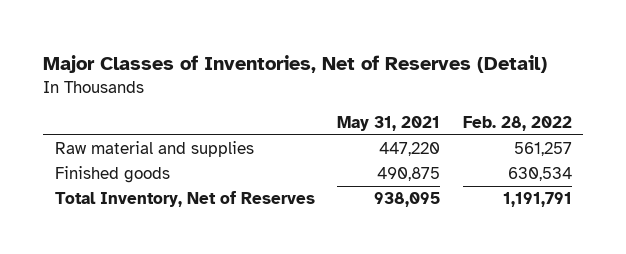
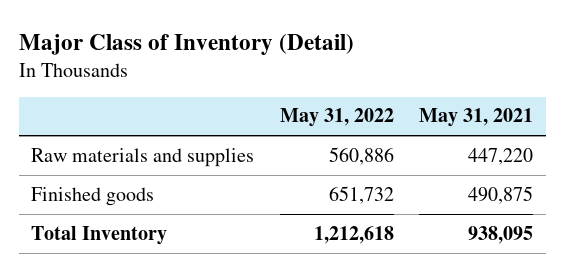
- Major Classes of Inventories, Net of Reserves (Detail)
+ Major Class of Inventory (Detail)
- | May 31, 2021 | Feb. 28, 2022
+ | May 31, 2022 | May 31, 2021
- Raw material and supplies | 447,220 | 561,257
+ Raw materials and supplies | 560,886 | 447,220
- Total Inventory, Net of Reserves | 938,095 | 1,191,791
+ Total Inventory | 1,212,618 | 938,095

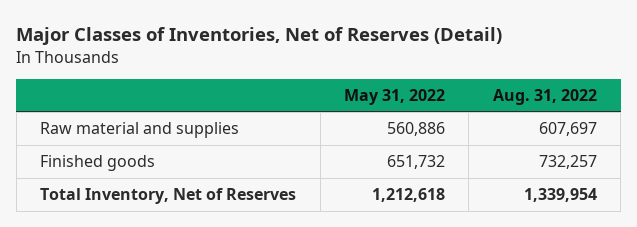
- Major Class of Inventory (Detail)
+ Major Classes of Inventories, Net of Reserves (Detail)
- | May 31, 2022 | May 31, 2021
+ | May 31, 2022 | Aug. 31, 2022
- Raw materials and supplies | 560,886 | 447,220
+ Raw material and supplies | 560,886 | 607,697
- Total Inventory | 1,212,618 | 938,095
+ Total Inventory, Net of Reserves | 1,212,618 | 1,339,954

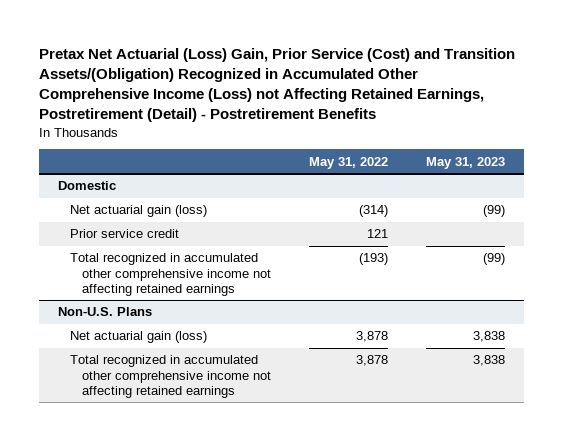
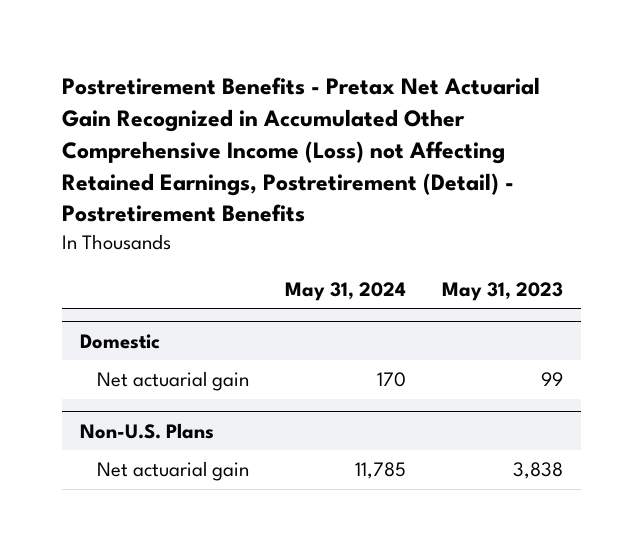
- Pretax Net Actuarial (Loss) Gain, Prior Service (Cost) and Transition Assets/(Obligation) Recognized in Accumulated Other Comprehensive Income (Loss) not Affecting Retained Earnings, Postretirement (Detail) - Postretirement Benefits
+ Postretirement Benefits - Pretax Net Actuarial Gain Recognized in Accumulated Other Comprehensive Income (Loss) not Affecting Retained Earnings, Postretirement (Detail) - Postretirement Benefits
- | May 31, 2022 | May 31, 2023
+ | May 31, 2024 | May 31, 2023
@ Domestic
- Net actuarial gain (loss) | (314) | (99)
- Prior service credit | 121 |
- Total recognized in accumulated other comprehensive income not affecting retained earnings | (193) | (99)
+ Net actuarial gain | 170 | 99
@ Non-U.S. Plans
- Net actuarial gain (loss) | 3,878 | 3,838
- Total recognized in accumulated other comprehensive income not affecting retained earnings | 3,878 | 3,838
+ Net actuarial gain | 11,785 | 3,838

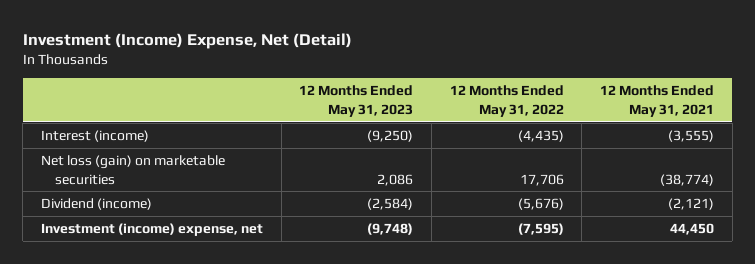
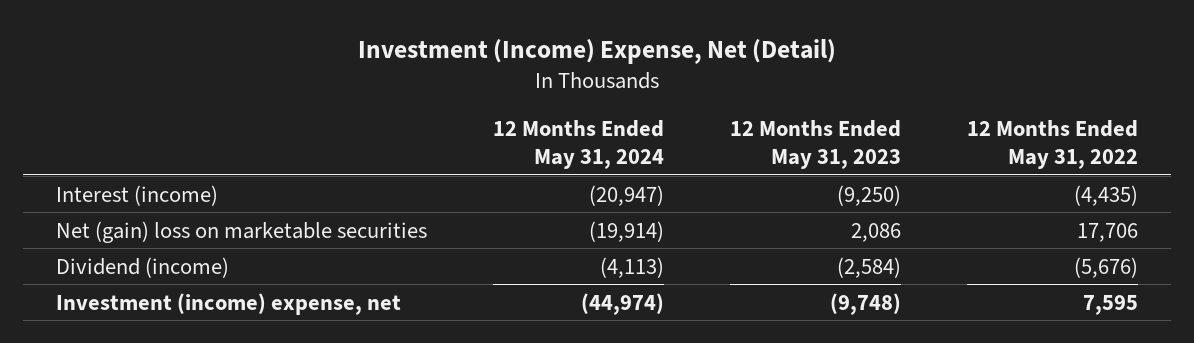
- | 12 Months Ended May 31, 2023 | 12 Months Ended May 31, 2022 | 12 Months Ended May 31, 2021
+ | 12 Months Ended May 31, 2024 | 12 Months Ended May 31, 2023 | 12 Months Ended May 31, 2022
- Net loss (gain) on marketable securities | 2,086 | 17,706 | (38,774)
+ Net (gain) loss on marketable securities | (19,914) | 2,086 | 17,706
- Investment (income) expense, net | (9,748) | (7,595) | 44,450
+ Investment (income) expense, net | (44,974) | (9,748) | 7,595

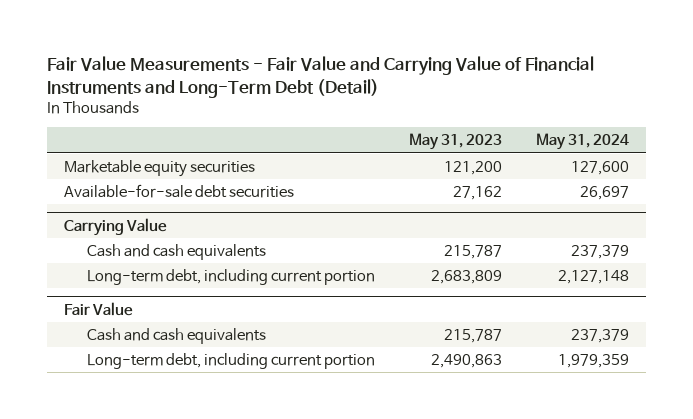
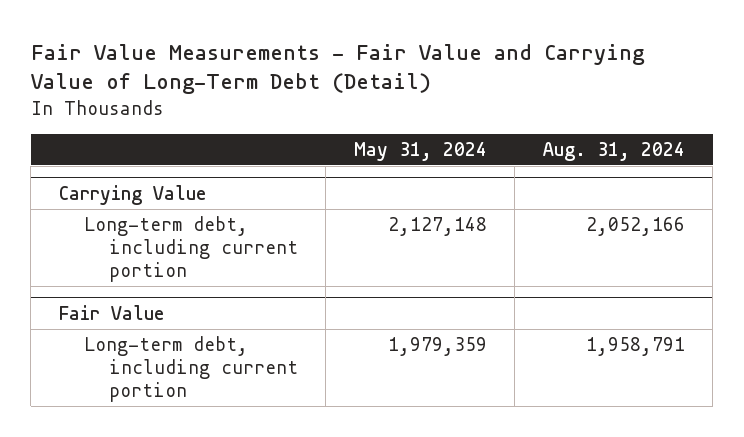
- Fair Value Measurements - Fair Value and Carrying Value of Financial Instruments and Long-Term Debt (Detail)
+ Fair Value Measurements - Fair Value and Carrying Value of Long-Term Debt (Detail)
- | May 31, 2023 | May 31, 2024
+ | May 31, 2024 | Aug. 31, 2024
- Marketable equity securities | 121,200 | 127,600
- Available-for-sale debt securities | 27,162 | 26,697
@ Carrying Value
- Cash and cash equivalents | 215,787 | 237,379
@ Fair Value
- Cash and cash equivalents | 215,787 | 237,379

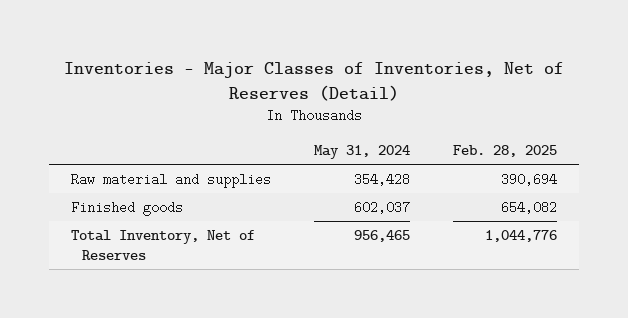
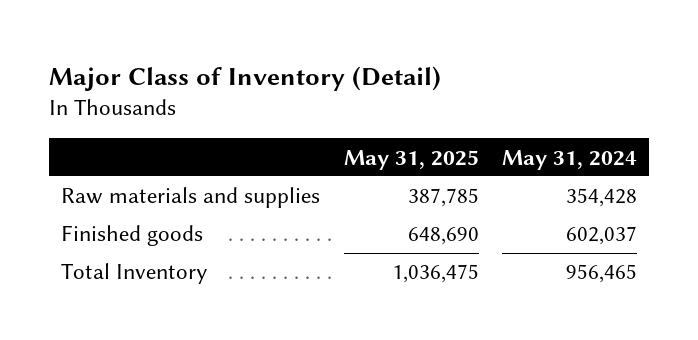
- Inventories - Major Classes of Inventories, Net of Reserves (Detail)
+ Major Class of Inventory (Detail)
- | May 31, 2024 | Feb. 28, 2025
+ | May 31, 2025 | May 31, 2024
- Raw material and supplies | 354,428 | 390,694
+ Raw materials and supplies | 387,785 | 354,428
- Total Inventory, Net of Reserves | 956,465 | 1,044,776
+ Total Inventory | 1,036,475 | 956,465

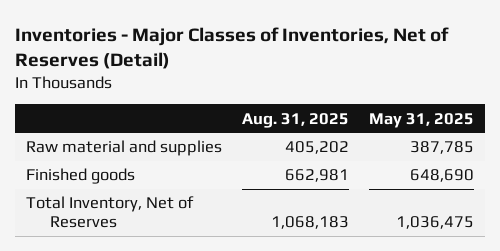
- Major Class of Inventory (Detail)
+ Inventories - Major Classes of Inventories, Net of Reserves (Detail)
- | May 31, 2025 | May 31, 2024
+ | Aug. 31, 2025 | May 31, 2025
- Raw materials and supplies | 387,785 | 354,428
+ Raw material and supplies | 405,202 | 387,785
- Total Inventory | 1,036,475 | 956,465
+ Total Inventory, Net of Reserves | 1,068,183 | 1,036,475

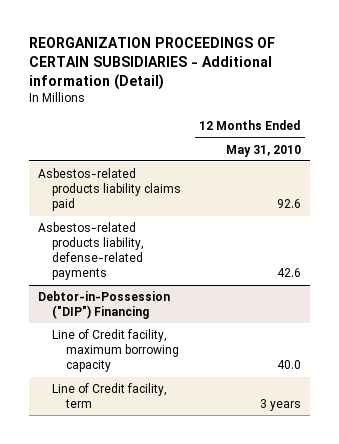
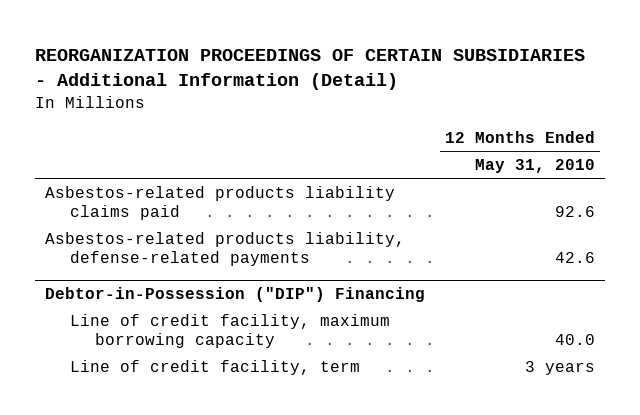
- REORGANIZATION PROCEEDINGS OF CERTAIN SUBSIDIARIES - Additional information (Detail)
+ REORGANIZATION PROCEEDINGS OF CERTAIN SUBSIDIARIES - Additional Information (Detail)
@ Debtor-in-Possession ("DIP") Financing
- Line of Credit facility, maximum borrowing capacity | 40.0
- Line of Credit facility, term | 3 years
+ Line of credit facility, maximum borrowing capacity | 40.0
+ Line of credit facility, term | 3 years

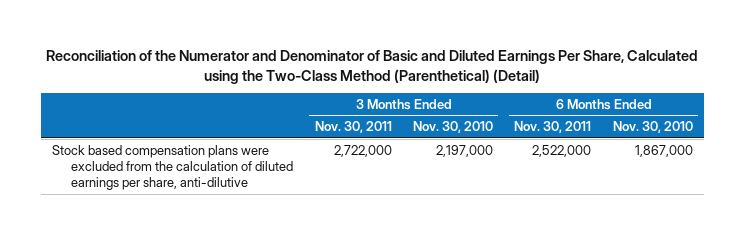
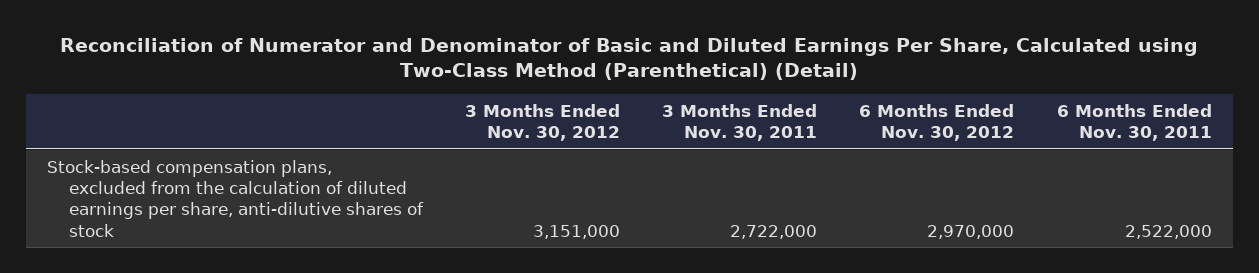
- Reconciliation of the Numerator and Denominator of Basic and Diluted Earnings Per Share, Calculated using the Two-Class Method (Parenthetical) (Detail)
+ Reconciliation of Numerator and Denominator of Basic and Diluted Earnings Per Share, Calculated using Two-Class Method (Parenthetical) (Detail)
- | 3 Months Ended Nov. 30, 2011 | 3 Months Ended Nov. 30, 2010 | 6 Months Ended Nov. 30, 2011 | 6 Months Ended Nov. 30, 2010
+ | 3 Months Ended Nov. 30, 2012 | 3 Months Ended Nov. 30, 2011 | 6 Months Ended Nov. 30, 2012 | 6 Months Ended Nov. 30, 2011
- Stock based compensation plans were excluded from the calculation of diluted earnings per share, anti-dilutive | 2,722,000 | 2,197,000 | 2,522,000 | 1,867,000
+ Stock-based compensation plans, excluded from the calculation of diluted earnings per share, anti-dilutive shares of stock | 3,151,000 | 2,722,000 | 2,970,000 | 2,522,000

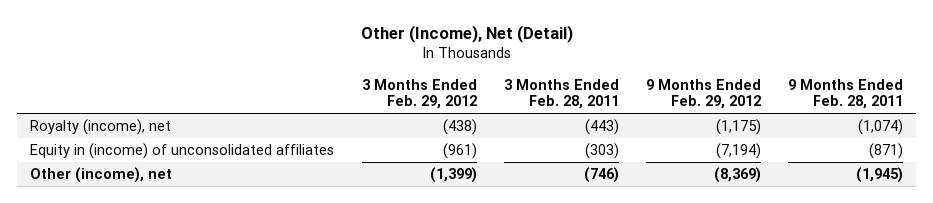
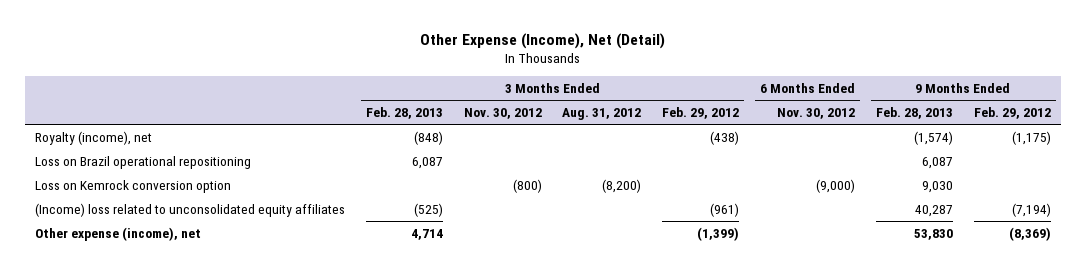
- Other (Income), Net (Detail)
+ Other Expense (Income), Net (Detail)
- | 3 Months Ended Feb. 29, 2012 | 3 Months Ended Feb. 28, 2011 | 9 Months Ended Feb. 29, 2012 | 9 Months Ended Feb. 28, 2011
+ | 3 Months Ended Feb. 28, 2013 | 3 Months Ended Nov. 30, 2012 | 3 Months Ended Aug. 31, 2012 | 3 Months Ended Feb. 29, 2012 | 6 Months Ended Nov. 30, 2012 | 9 Months Ended Feb. 28, 2013 | 9 Months Ended Feb. 29, 2012
- Equity in (income) of unconsolidated affiliates | (961) | (303) | (7,194) | (871)
- Other (income), net | (1,399) | (746) | (8,369) | (1,945)
+ Loss on Brazil operational repositioning | 6,087 | | | | | 6,087 |
+ Loss on Kemrock conversion option | | (800) | (8,200) | | (9,000) | 9,030 |
+ (Income) loss related to unconsolidated equity affiliates | (525) | | | (961) | | 40,287 | (7,194)
+ Other expense (income), net | 4,714 | | | (1,399) | | 53,830 | (8,369)

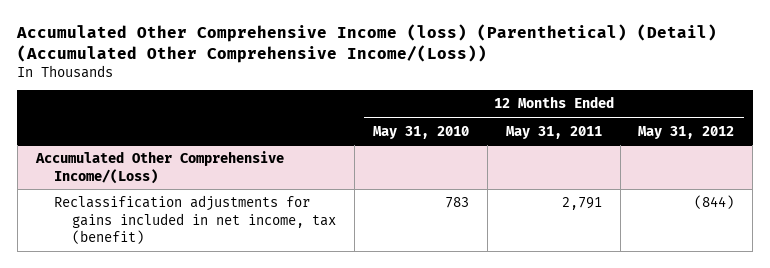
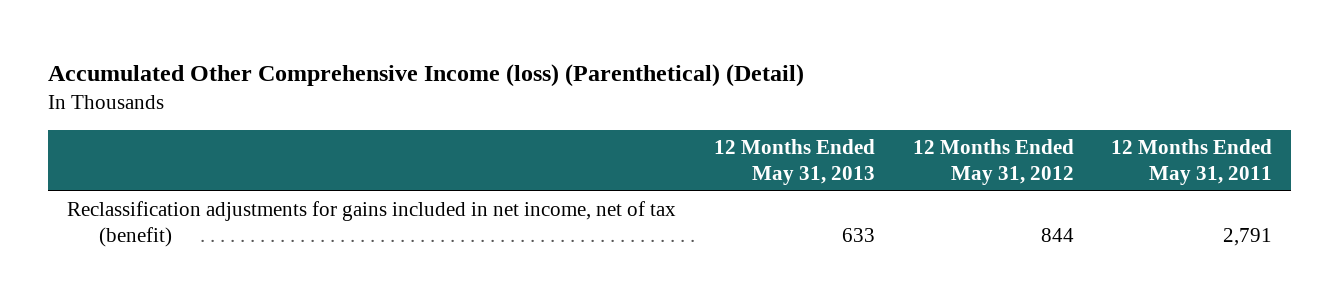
- Accumulated Other Comprehensive Income (loss) (Parenthetical) (Detail) (Accumulated Other Comprehensive Income/(Loss))
+ Accumulated Other Comprehensive Income (loss) (Parenthetical) (Detail)
- | 12 Months Ended May 31, 2010 | 12 Months Ended May 31, 2011 | 12 Months Ended May 31, 2012
+ | 12 Months Ended May 31, 2013 | 12 Months Ended May 31, 2012 | 12 Months Ended May 31, 2011
- Accumulated Other Comprehensive Income/(Loss)
- Reclassification adjustments for gains included in net income, tax (benefit) | 783 | 2,791 | (844)
+ Reclassification adjustments for gains included in net income, net of tax (benefit) | 633 | 844 | 2,791

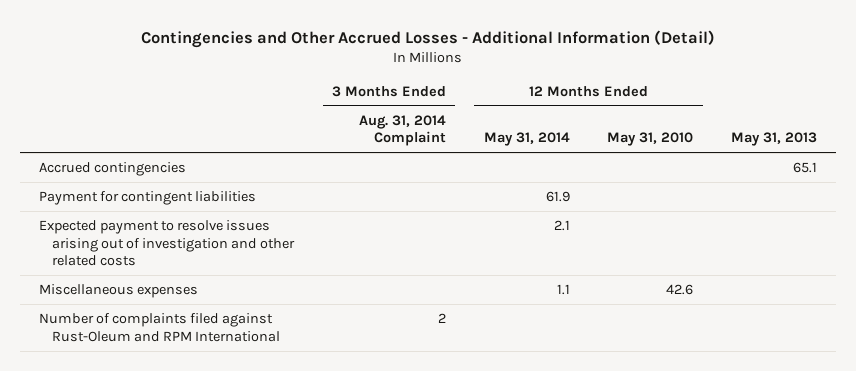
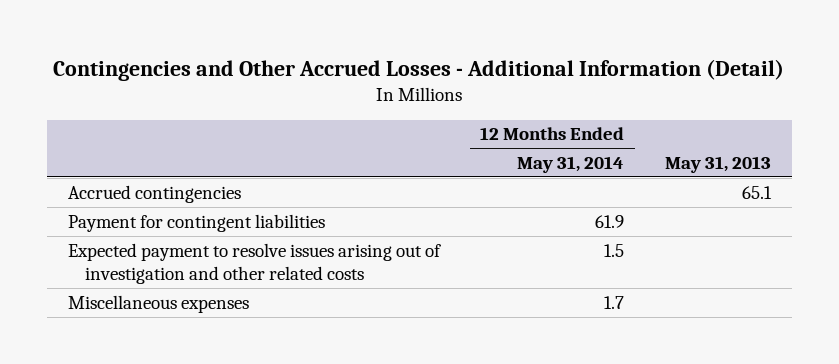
- | 3 Months Ended Aug. 31, 2014 Complaint | 12 Months Ended May 31, 2014 | 12 Months Ended May 31, 2010 | May 31, 2013
+ | 12 Months Ended May 31, 2014 | May 31, 2013
- Expected payment to resolve issues arising out of investigation and other related costs | | 2.1 | |
- Miscellaneous expenses | | 1.1 | 42.6 |
- Number of complaints filed against Rust-Oleum and RPM International | 2 | | |
+ Expected payment to resolve issues arising out of investigation and other related costs | 1.5 |
+ Miscellaneous expenses | 1.7 |

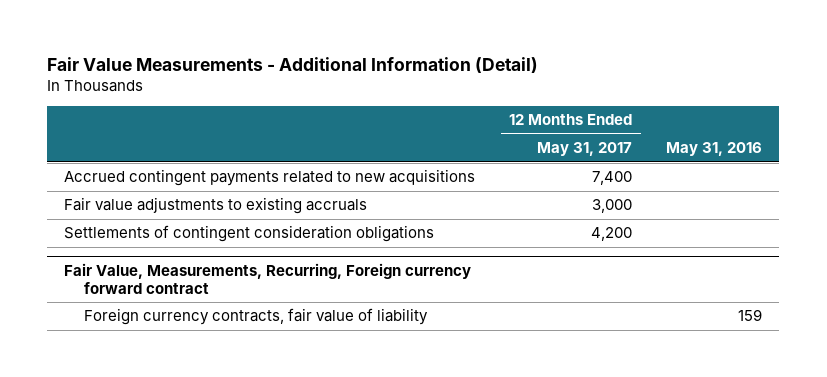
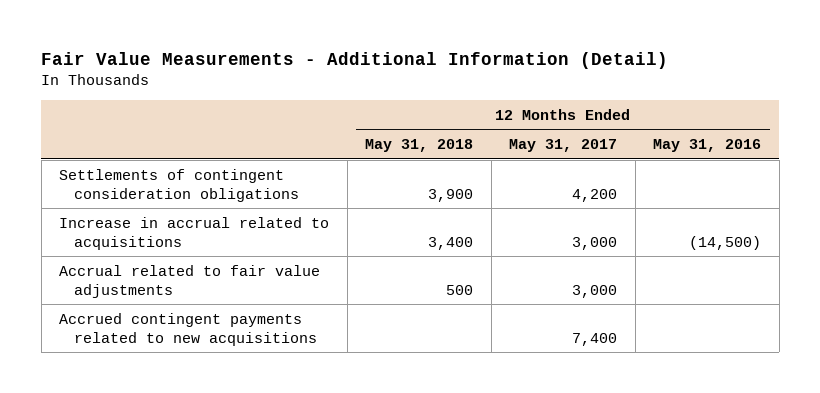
- | 12 Months Ended May 31, 2017 | May 31, 2016
+ | 12 Months Ended May 31, 2018 | 12 Months Ended May 31, 2017 | 12 Months Ended May 31, 2016
- Fair value adjustments to existing accruals | 3,000 |
- Fair Value, Measurements, Recurring, Foreign currency forward contract
- Foreign currency contracts, fair value of liability | | 159
+ Increase in accrual related to acquisitions | 3,400 | 3,000 | (14,500)
+ Accrual related to fair value adjustments | 500 | 3,000 |
moved down: Accrued contingent payments related to new acquisitions | | 7,400 |

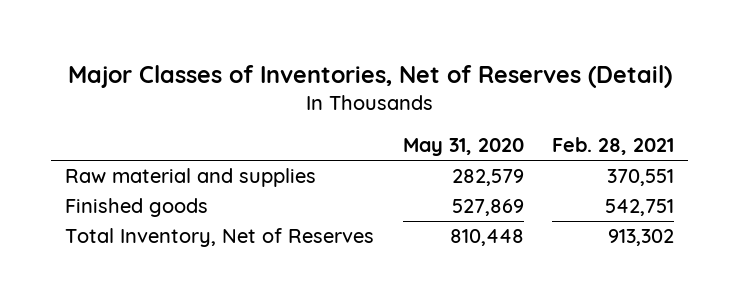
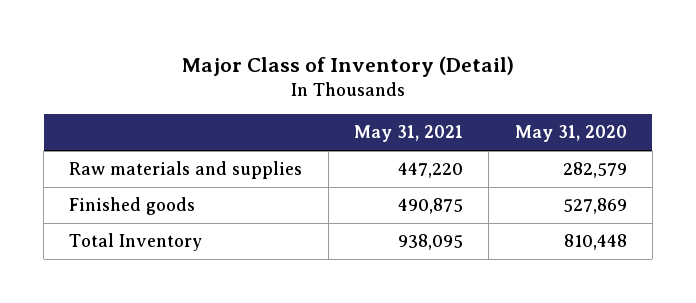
- Major Classes of Inventories, Net of Reserves (Detail)
+ Major Class of Inventory (Detail)
- | May 31, 2020 | Feb. 28, 2021
+ | May 31, 2021 | May 31, 2020
- Raw material and supplies | 282,579 | 370,551
+ Raw materials and supplies | 447,220 | 282,579
- Total Inventory, Net of Reserves | 810,448 | 913,302
+ Total Inventory | 938,095 | 810,448

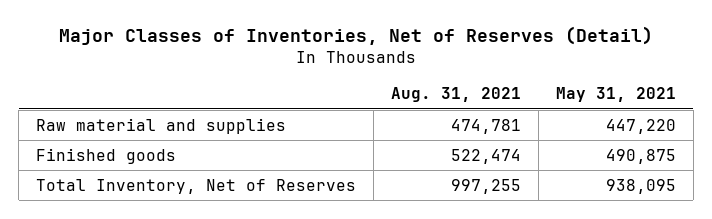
- Major Class of Inventory (Detail)
+ Major Classes of Inventories, Net of Reserves (Detail)
- | May 31, 2021 | May 31, 2020
+ | Aug. 31, 2021 | May 31, 2021
- Raw materials and supplies | 447,220 | 282,579
+ Raw material and supplies | 474,781 | 447,220
- Total Inventory | 938,095 | 810,448
+ Total Inventory, Net of Reserves | 997,255 | 938,095

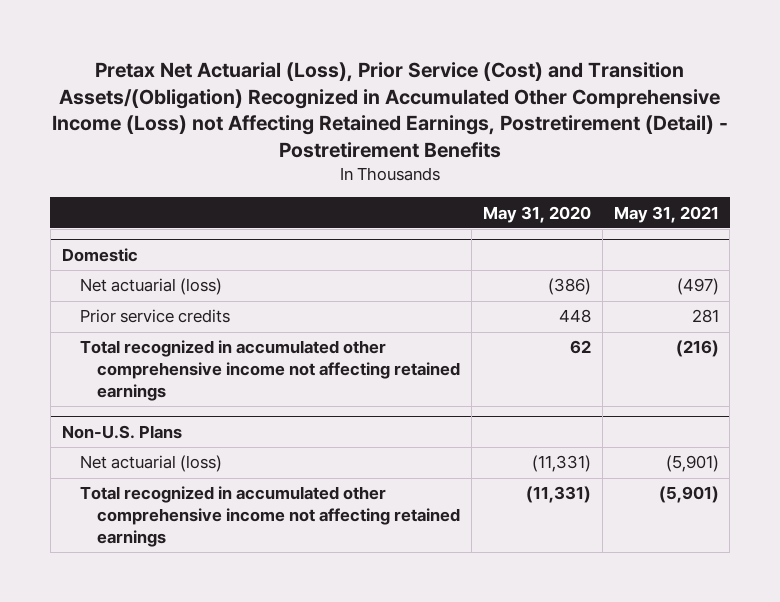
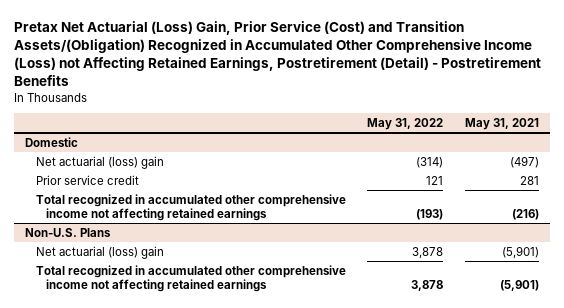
- Pretax Net Actuarial (Loss), Prior Service (Cost) and Transition Assets/(Obligation) Recognized in Accumulated Other Comprehensive Income (Loss) not Affecting Retained Earnings, Postretirement (Detail) - Postretirement Benefits
+ Pretax Net Actuarial (Loss) Gain, Prior Service (Cost) and Transition Assets/(Obligation) Recognized in Accumulated Other Comprehensive Income (Loss) not Affecting Retained Earnings, Postretirement (Detail) - Postretirement Benefits
- | May 31, 2020 | May 31, 2021
+ | May 31, 2022 | May 31, 2021
@ Domestic
- Net actuarial (loss) | (386) | (497)
- Prior service credits | 448 | 281
+ Net actuarial (loss) gain | (314) | (497)
+ Prior service credit | 121 | 281
@ Non-U.S. Plans
- Net actuarial (loss) | (11,331) | (5,901)
+ Net actuarial (loss) gain | 3,878 | (5,901)

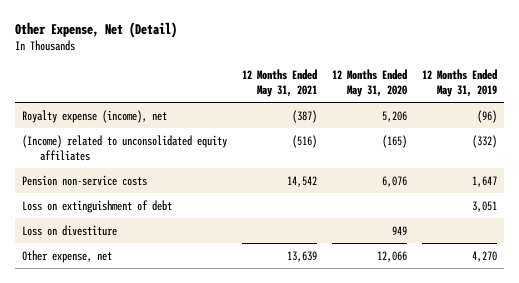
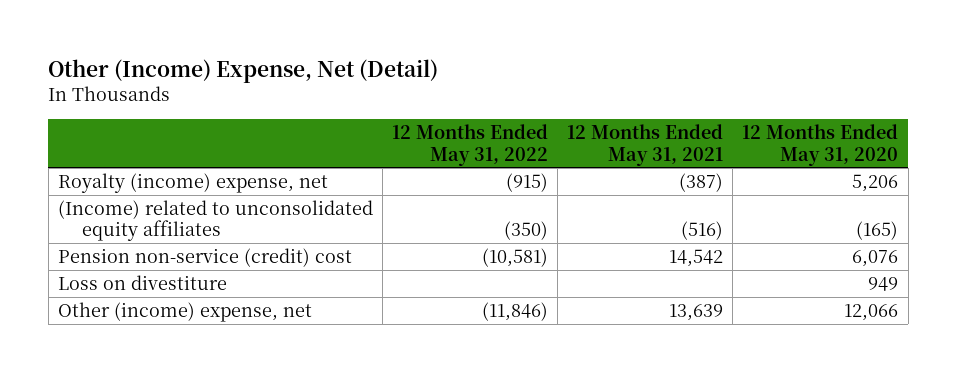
- Other Expense, Net (Detail)
+ Other (Income) Expense, Net (Detail)
- | 12 Months Ended May 31, 2021 | 12 Months Ended May 31, 2020 | 12 Months Ended May 31, 2019
+ | 12 Months Ended May 31, 2022 | 12 Months Ended May 31, 2021 | 12 Months Ended May 31, 2020
- Royalty expense (income), net | (387) | 5,206 | (96)
+ Royalty (income) expense, net | (915) | (387) | 5,206
- Pension non-service costs | 14,542 | 6,076 | 1,647
- Loss on extinguishment of debt | | | 3,051
+ Pension non-service (credit) cost | (10,581) | 14,542 | 6,076
- Other expense, net | 13,639 | 12,066 | 4,270
+ Other (income) expense, net | (11,846) | 13,639 | 12,066

